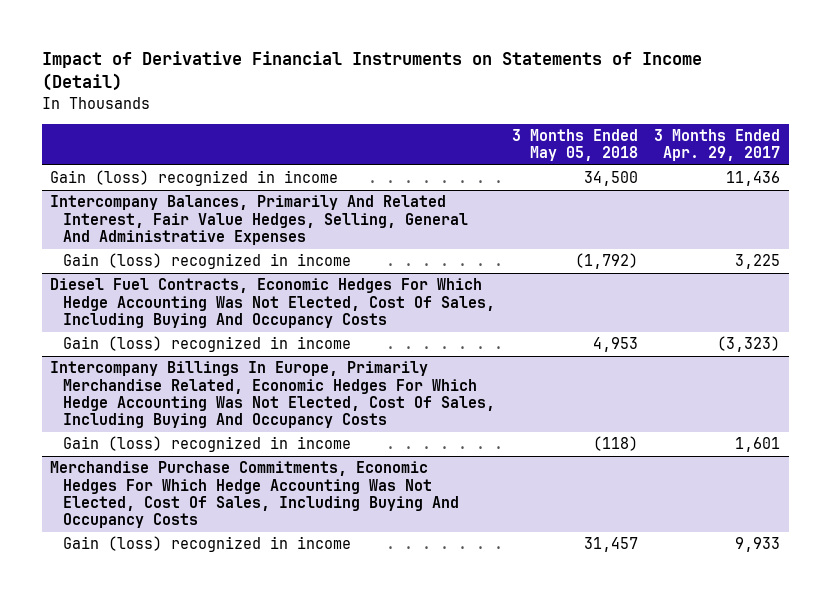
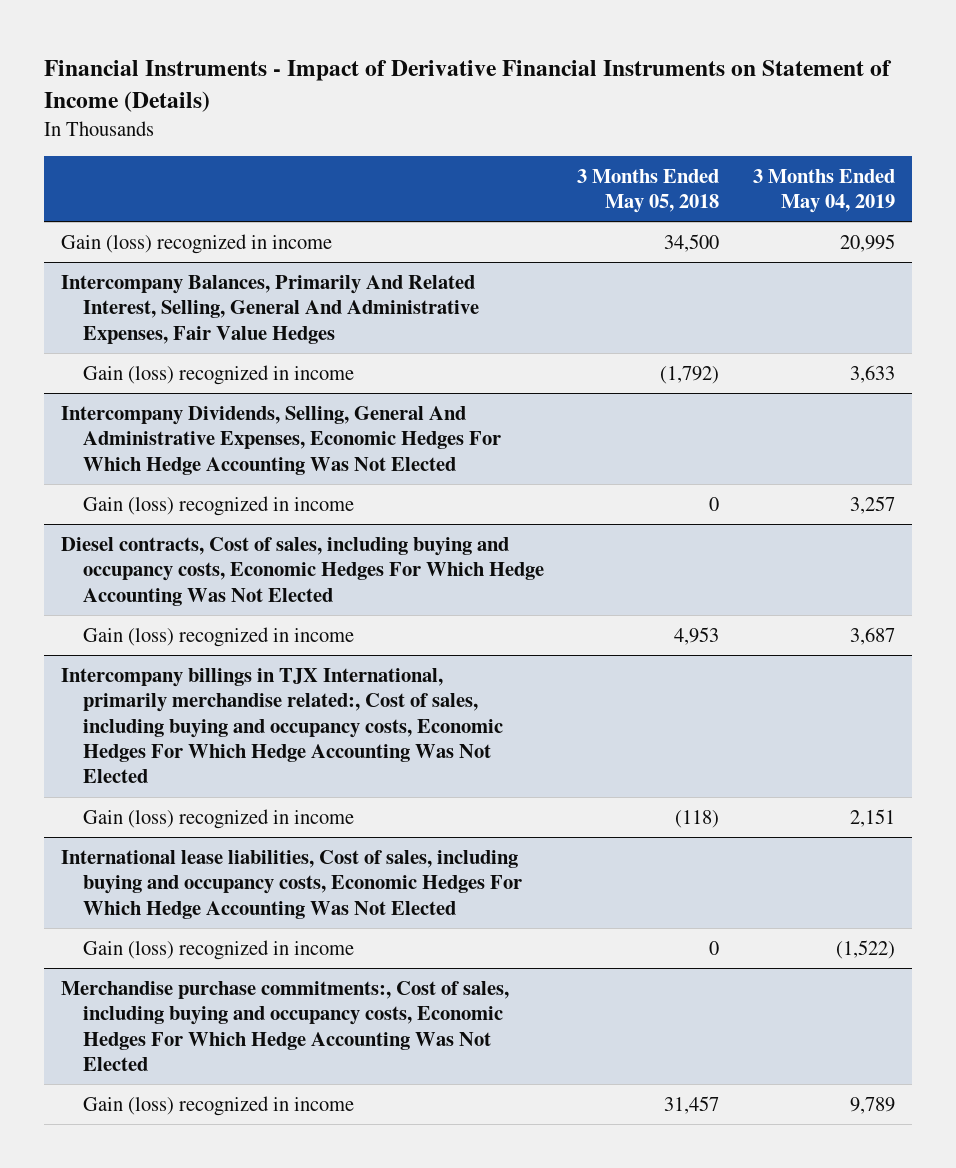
- Impact of Derivative Financial Instruments on Statements of Income (Detail)
+ Financial Instruments - Impact of Derivative Financial Instruments on Statement of Income (Details)
- | 3 Months Ended May 05, 2018 | 3 Months Ended Apr. 29, 2017
+ | 3 Months Ended May 05, 2018 | 3 Months Ended May 04, 2019
- Intercompany Balances, Primarily And Related Interest, Fair Value Hedges, Selling, General And Administrative Expenses
+ Intercompany Balances, Primarily And Related Interest, Selling, General And Administrative Expenses, Fair Value Hedges
- Diesel Fuel Contracts, Economic Hedges For Which Hedge Accounting Was Not Elected, Cost Of Sales, Including Buying And Occupancy Costs
+ Intercompany Dividends, Selling, General And Administrative Expenses, Economic Hedges For Which Hedge Accounting Was Not Elected
+ Gain (loss) recognized in income | 0 | 3,257
+ Diesel contracts, Cost of sales, including buying and occupancy costs, Economic Hedges For Which Hedge Accounting Was Not Elected
- Intercompany Billings In Europe, Primarily Merchandise Related, Economic Hedges For Which Hedge Accounting Was Not Elected, Cost Of Sales, Including Buying And Occupancy Costs
+ Intercompany billings in TJX International, primarily merchandise related:, Cost of sales, including buying and occupancy costs, Economic Hedges For Which Hedge Accounting Was Not Elected
- Merchandise Purchase Commitments, Economic Hedges For Which Hedge Accounting Was Not Elected, Cost Of Sales, Including Buying And Occupancy Costs
+ International lease liabilities, Cost of sales, including buying and occupancy costs, Economic Hedges For Which Hedge Accounting Was Not Elected
+ Gain (loss) recognized in income | 0 | (1,522)
+ Merchandise purchase commitments:, Cost of sales, including buying and occupancy costs, Economic Hedges For Which Hedge Accounting Was Not Elected

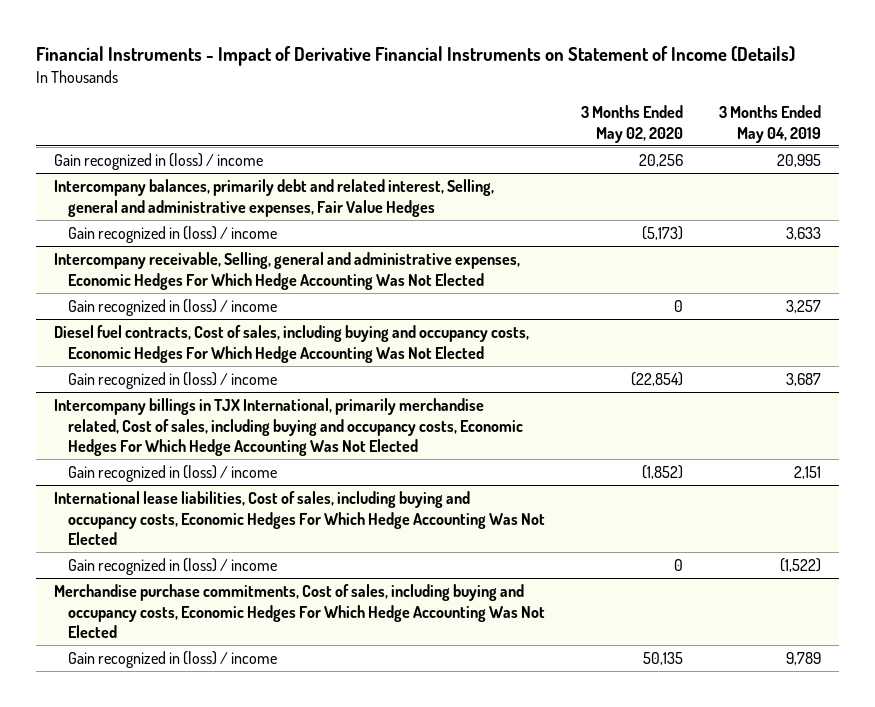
- | 3 Months Ended May 05, 2018 | 3 Months Ended May 04, 2019
+ | 3 Months Ended May 02, 2020 | 3 Months Ended May 04, 2019
- Gain (loss) recognized in income | 34,500 | 20,995
- Intercompany Balances, Primarily And Related Interest, Selling, General And Administrative Expenses, Fair Value Hedges
- Gain (loss) recognized in income | (1,792) | 3,633
- Intercompany Dividends, Selling, General And Administrative Expenses, Economic Hedges For Which Hedge Accounting Was Not Elected
- Gain (loss) recognized in income | 0 | 3,257
- Diesel contracts, Cost of sales, including buying and occupancy costs, Economic Hedges For Which Hedge Accounting Was Not Elected
- Gain (loss) recognized in income | 4,953 | 3,687
- Intercompany billings in TJX International, primarily merchandise related:, Cost of sales, including buying and occupancy costs, Economic Hedges For Which Hedge Accounting Was Not Elected
- Gain (loss) recognized in income | (118) | 2,151
+ Gain recognized in (loss) / income | 20,256 | 20,995
+ Intercompany balances, primarily debt and related interest, Selling, general and administrative expenses, Fair Value Hedges
+ Gain recognized in (loss) / income | (5,173) | 3,633
+ Intercompany receivable, Selling, general and administrative expenses, Economic Hedges For Which Hedge Accounting Was Not Elected
+ Gain recognized in (loss) / income | 0 | 3,257
+ Diesel fuel contracts, Cost of sales, including buying and occupancy costs, Economic Hedges For Which Hedge Accounting Was Not Elected
+ Gain recognized in (loss) / income | (22,854) | 3,687
+ Intercompany billings in TJX International, primarily merchandise related, Cost of sales, including buying and occupancy costs, Economic Hedges For Which Hedge Accounting Was Not Elected
+ Gain recognized in (loss) / income | (1,852) | 2,151
@ International lease liabilities, Cost of sales, including buying and occupancy costs, Economic Hedges For Which Hedge Accounting Was Not Elected
- Gain (loss) recognized in income | 0 | (1,522)
- Merchandise purchase commitments:, Cost of sales, including buying and occupancy costs, Economic Hedges For Which Hedge Accounting Was Not Elected
- Gain (loss) recognized in income | 31,457 | 9,789
@ International lease liabilities, Cost of sales, including buying and occupancy costs, Economic Hedges For Which Hedge Accounting Was Not Elected
+ Gain recognized in (loss) / income | 0 | (1,522)
+ Merchandise purchase commitments, Cost of sales, including buying and occupancy costs, Economic Hedges For Which Hedge Accounting Was Not Elected
+ Gain recognized in (loss) / income | 50,135 | 9,789

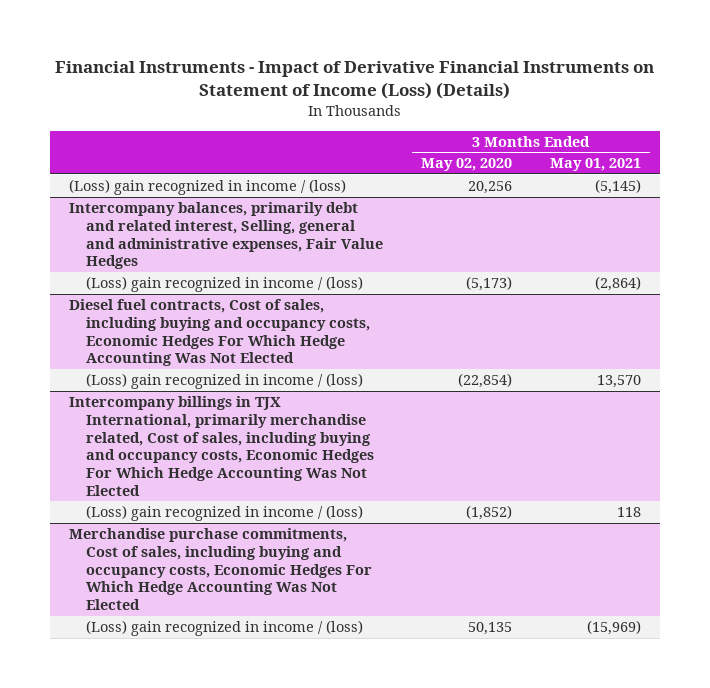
- Financial Instruments - Impact of Derivative Financial Instruments on Statement of Income (Details)
+ Financial Instruments - Impact of Derivative Financial Instruments on Statement of Income (Loss) (Details)
- | 3 Months Ended May 02, 2020 | 3 Months Ended May 04, 2019
+ | 3 Months Ended May 02, 2020 | 3 Months Ended May 01, 2021
- Gain recognized in (loss) / income | 20,256 | 20,995
+ (Loss) gain recognized in income / (loss) | 20,256 | (5,145)
@ Intercompany balances, primarily debt and related interest, Selling, general and administrative expenses, Fair Value Hedges
- Gain recognized in (loss) / income | (5,173) | 3,633
- Intercompany receivable, Selling, general and administrative expenses, Economic Hedges For Which Hedge Accounting Was Not Elected
- Gain recognized in (loss) / income | 0 | 3,257
@ Intercompany balances, primarily debt and related interest, Selling, general and administrative expenses, Fair Value Hedges
+ (Loss) gain recognized in income / (loss) | (5,173) | (2,864)
@ Diesel fuel contracts, Cost of sales, including buying and occupancy costs, Economic Hedges For Which Hedge Accounting Was Not Elected
- Gain recognized in (loss) / income | (22,854) | 3,687
+ (Loss) gain recognized in income / (loss) | (22,854) | 13,570
@ Intercompany billings in TJX International, primarily merchandise related, Cost of sales, including buying and occupancy costs, Economic Hedges For Which Hedge Accounting Was Not Elected
- Gain recognized in (loss) / income | (1,852) | 2,151
- International lease liabilities, Cost of sales, including buying and occupancy costs, Economic Hedges For Which Hedge Accounting Was Not Elected
- Gain recognized in (loss) / income | 0 | (1,522)
@ Intercompany billings in TJX International, primarily merchandise related, Cost of sales, including buying and occupancy costs, Economic Hedges For Which Hedge Accounting Was Not Elected
+ (Loss) gain recognized in income / (loss) | (1,852) | 118
@ Merchandise purchase commitments, Cost of sales, including buying and occupancy costs, Economic Hedges For Which Hedge Accounting Was Not Elected
- Gain recognized in (loss) / income | 50,135 | 9,789
+ (Loss) gain recognized in income / (loss) | 50,135 | (15,969)

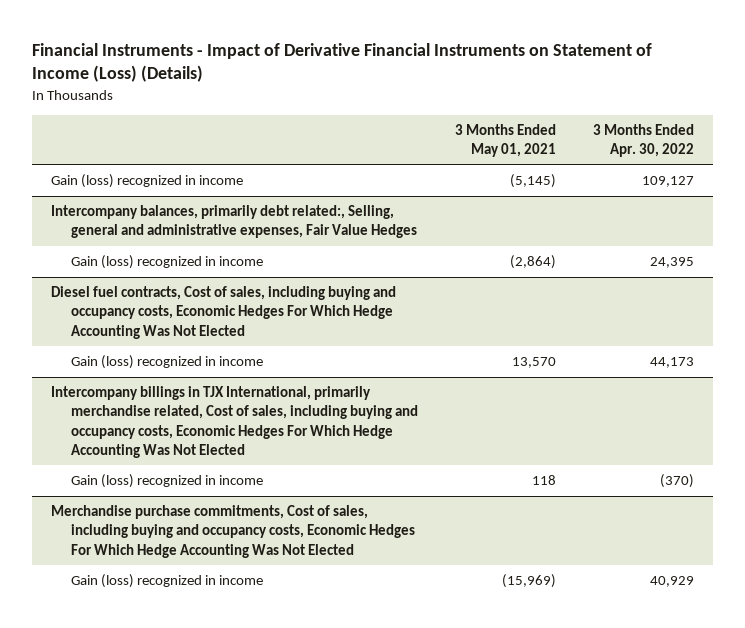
- | 3 Months Ended May 02, 2020 | 3 Months Ended May 01, 2021
+ | 3 Months Ended May 01, 2021 | 3 Months Ended Apr. 30, 2022
- (Loss) gain recognized in income / (loss) | 20,256 | (5,145)
- Intercompany balances, primarily debt and related interest, Selling, general and administrative expenses, Fair Value Hedges
- (Loss) gain recognized in income / (loss) | (5,173) | (2,864)
+ Gain (loss) recognized in income | (5,145) | 109,127
+ Intercompany balances, primarily debt related:, Selling, general and administrative expenses, Fair Value Hedges
+ Gain (loss) recognized in income | (2,864) | 24,395
@ Diesel fuel contracts, Cost of sales, including buying and occupancy costs, Economic Hedges For Which Hedge Accounting Was Not Elected
- (Loss) gain recognized in income / (loss) | (22,854) | 13,570
+ Gain (loss) recognized in income | 13,570 | 44,173
@ Intercompany billings in TJX International, primarily merchandise related, Cost of sales, including buying and occupancy costs, Economic Hedges For Which Hedge Accounting Was Not Elected
- (Loss) gain recognized in income / (loss) | (1,852) | 118
+ Gain (loss) recognized in income | 118 | (370)
@ Merchandise purchase commitments, Cost of sales, including buying and occupancy costs, Economic Hedges For Which Hedge Accounting Was Not Elected
- (Loss) gain recognized in income / (loss) | 50,135 | (15,969)
+ Gain (loss) recognized in income | (15,969) | 40,929

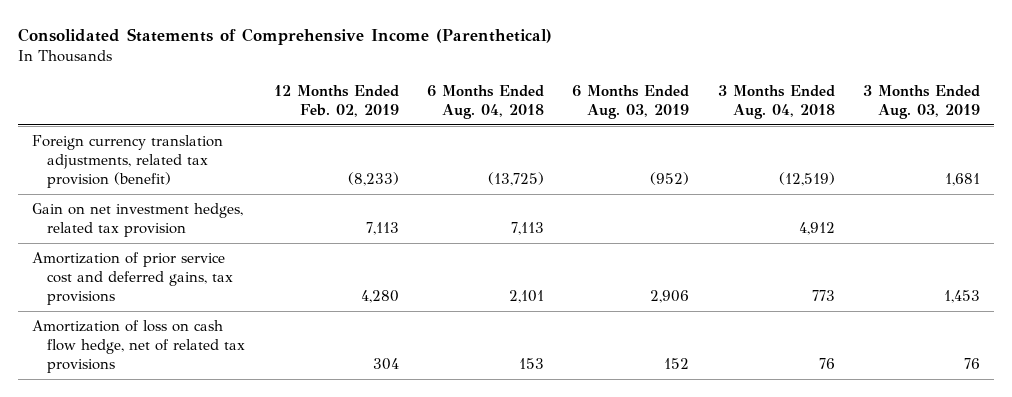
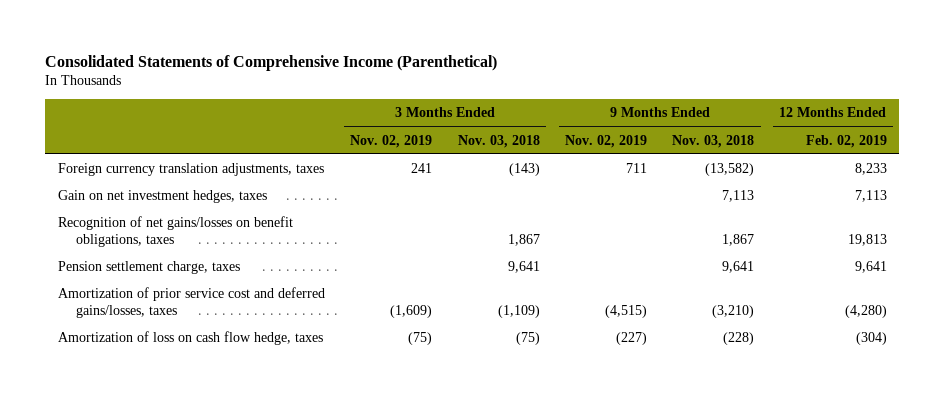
- | 12 Months Ended Feb. 02, 2019 | 6 Months Ended Aug. 04, 2018 | 6 Months Ended Aug. 03, 2019 | 3 Months Ended Aug. 04, 2018 | 3 Months Ended Aug. 03, 2019
+ | 3 Months Ended Nov. 02, 2019 | 3 Months Ended Nov. 03, 2018 | 9 Months Ended Nov. 02, 2019 | 9 Months Ended Nov. 03, 2018 | 12 Months Ended Feb. 02, 2019
- Foreign currency translation adjustments, related tax provision (benefit) | (8,233) | (13,725) | (952) | (12,519) | 1,681
- Gain on net investment hedges, related tax provision | 7,113 | 7,113 | | 4,912 |
- Amortization of prior service cost and deferred gains, tax provisions | 4,280 | 2,101 | 2,906 | 773 | 1,453
- Amortization of loss on cash flow hedge, net of related tax provisions | 304 | 153 | 152 | 76 | 76
+ Foreign currency translation adjustments, taxes | 241 | (143) | 711 | (13,582) | 8,233
+ Gain on net investment hedges, taxes | | | | 7,113 | 7,113
+ Recognition of net gains/losses on benefit obligations, taxes | | 1,867 | | 1,867 | 19,813
+ Pension settlement charge, taxes | | 9,641 | | 9,641 | 9,641
+ Amortization of prior service cost and deferred gains/losses, taxes | (1,609) | (1,109) | (4,515) | (3,210) | (4,280)
+ Amortization of loss on cash flow hedge, taxes | (75) | (75) | (227) | (228) | (304)

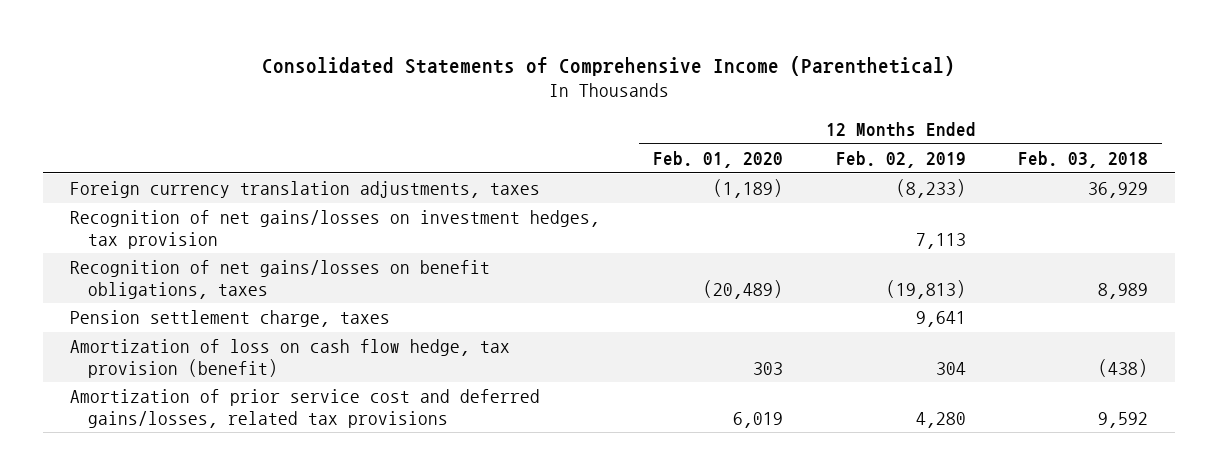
- | 3 Months Ended Nov. 02, 2019 | 3 Months Ended Nov. 03, 2018 | 9 Months Ended Nov. 02, 2019 | 9 Months Ended Nov. 03, 2018 | 12 Months Ended Feb. 02, 2019
+ | 12 Months Ended Feb. 01, 2020 | 12 Months Ended Feb. 02, 2019 | 12 Months Ended Feb. 03, 2018
- Foreign currency translation adjustments, taxes | 241 | (143) | 711 | (13,582) | 8,233
- Gain on net investment hedges, taxes | | | | 7,113 | 7,113
- Recognition of net gains/losses on benefit obligations, taxes | | 1,867 | | 1,867 | 19,813
+ Foreign currency translation adjustments, taxes | (1,189) | (8,233) | 36,929
+ Recognition of net gains/losses on investment hedges, tax provision | | 7,113 |
+ Recognition of net gains/losses on benefit obligations, taxes | (20,489) | (19,813) | 8,989
- Amortization of prior service cost and deferred gains/losses, taxes | (1,609) | (1,109) | (4,515) | (3,210) | (4,280)
- Amortization of loss on cash flow hedge, taxes | (75) | (75) | (227) | (228) | (304)
+ Amortization of loss on cash flow hedge, tax provision (benefit) | 303 | 304 | (438)
+ Amortization of prior service cost and deferred gains/losses, related tax provisions | 6,019 | 4,280 | 9,592

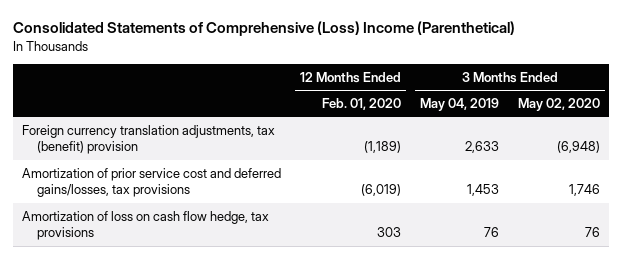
- Consolidated Statements of Comprehensive Income (Parenthetical)
+ Consolidated Statements of Comprehensive (Loss) Income (Parenthetical)
- | 12 Months Ended Feb. 01, 2020 | 12 Months Ended Feb. 02, 2019 | 12 Months Ended Feb. 03, 2018
+ | 12 Months Ended Feb. 01, 2020 | 3 Months Ended May 04, 2019 | 3 Months Ended May 02, 2020
- Foreign currency translation adjustments, taxes | (1,189) | (8,233) | 36,929
- Recognition of net gains/losses on investment hedges, tax provision | | 7,113 |
- Recognition of net gains/losses on benefit obligations, taxes | (20,489) | (19,813) | 8,989
- Pension settlement charge, taxes | | 9,641 |
- Amortization of loss on cash flow hedge, tax provision (benefit) | 303 | 304 | (438)
- Amortization of prior service cost and deferred gains/losses, related tax provisions | 6,019 | 4,280 | 9,592
+ Foreign currency translation adjustments, tax (benefit) provision | (1,189) | 2,633 | (6,948)
+ Amortization of prior service cost and deferred gains/losses, tax provisions | (6,019) | 1,453 | 1,746
+ Amortization of loss on cash flow hedge, tax provisions | 303 | 76 | 76

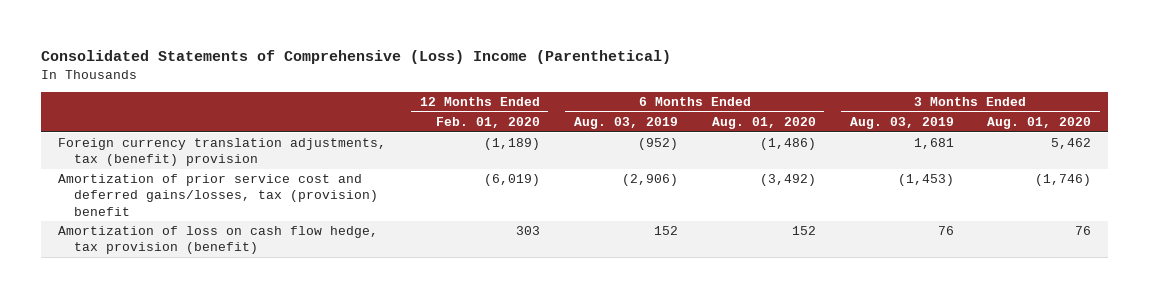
- | 12 Months Ended Feb. 01, 2020 | 3 Months Ended May 04, 2019 | 3 Months Ended May 02, 2020
+ | 12 Months Ended Feb. 01, 2020 | 6 Months Ended Aug. 03, 2019 | 6 Months Ended Aug. 01, 2020 | 3 Months Ended Aug. 03, 2019 | 3 Months Ended Aug. 01, 2020
- Amortization of prior service cost and deferred gains/losses, tax provisions | (6,019) | 1,453 | 1,746
- Amortization of loss on cash flow hedge, tax provisions | 303 | 76 | 76
+ Amortization of prior service cost and deferred gains/losses, tax (provision) benefit | (6,019) | (2,906) | (3,492) | (1,453) | (1,746)
+ Amortization of loss on cash flow hedge, tax provision (benefit) | 303 | 152 | 152 | 76 | 76

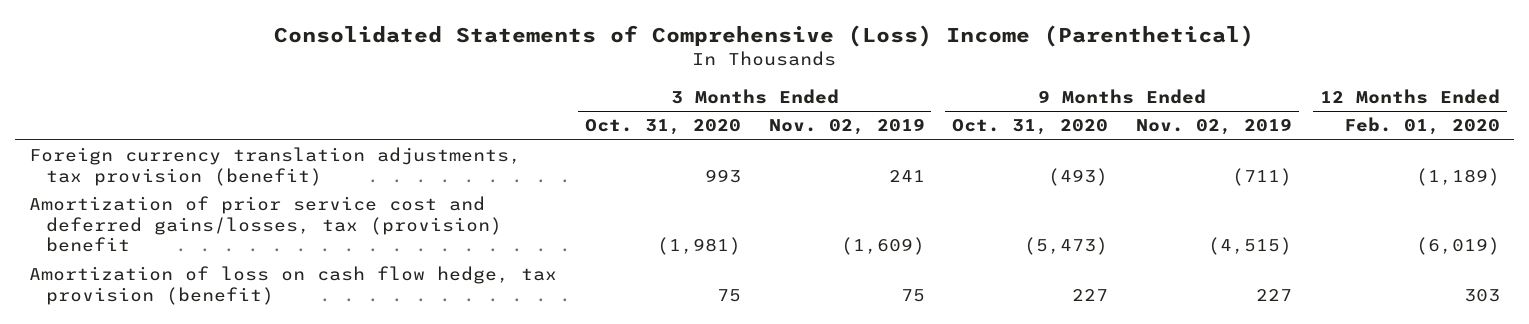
- | 12 Months Ended Feb. 01, 2020 | 6 Months Ended Aug. 03, 2019 | 6 Months Ended Aug. 01, 2020 | 3 Months Ended Aug. 03, 2019 | 3 Months Ended Aug. 01, 2020
+ | 3 Months Ended Oct. 31, 2020 | 3 Months Ended Nov. 02, 2019 | 9 Months Ended Oct. 31, 2020 | 9 Months Ended Nov. 02, 2019 | 12 Months Ended Feb. 01, 2020
- Foreign currency translation adjustments, tax (benefit) provision | (1,189) | (952) | (1,486) | 1,681 | 5,462
+ Foreign currency translation adjustments, tax provision (benefit) | 993 | 241 | (493) | (711) | (1,189)

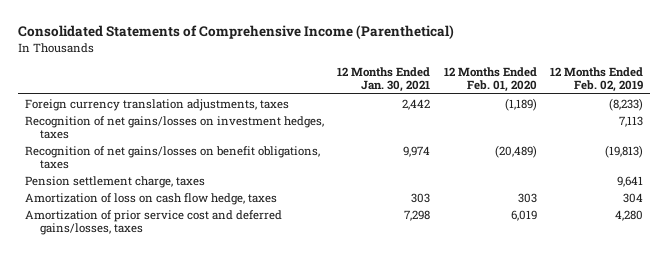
- Consolidated Statements of Comprehensive (Loss) Income (Parenthetical)
+ Consolidated Statements of Comprehensive Income (Parenthetical)
- | 3 Months Ended Oct. 31, 2020 | 3 Months Ended Nov. 02, 2019 | 9 Months Ended Oct. 31, 2020 | 9 Months Ended Nov. 02, 2019 | 12 Months Ended Feb. 01, 2020
+ | 12 Months Ended Jan. 30, 2021 | 12 Months Ended Feb. 01, 2020 | 12 Months Ended Feb. 02, 2019
- Foreign currency translation adjustments, tax provision (benefit) | 993 | 241 | (493) | (711) | (1,189)
- Amortization of prior service cost and deferred gains/losses, tax (provision) benefit | (1,981) | (1,609) | (5,473) | (4,515) | (6,019)
- Amortization of loss on cash flow hedge, tax provision (benefit) | 75 | 75 | 227 | 227 | 303
+ Foreign currency translation adjustments, taxes | 2,442 | (1,189) | (8,233)
+ Recognition of net gains/losses on investment hedges, taxes | | | 7,113
+ Recognition of net gains/losses on benefit obligations, taxes | 9,974 | (20,489) | (19,813)
+ Pension settlement charge, taxes | | | 9,641
+ Amortization of loss on cash flow hedge, taxes | 303 | 303 | 304
+ Amortization of prior service cost and deferred gains/losses, taxes | 7,298 | 6,019 | 4,280

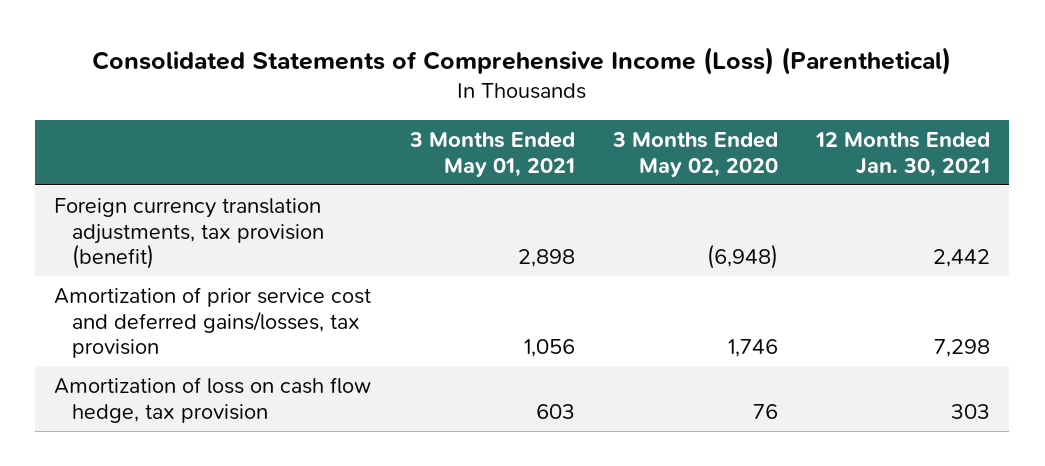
- Consolidated Statements of Comprehensive Income (Parenthetical)
+ Consolidated Statements of Comprehensive Income (Loss) (Parenthetical)
- | 12 Months Ended Jan. 30, 2021 | 12 Months Ended Feb. 01, 2020 | 12 Months Ended Feb. 02, 2019
+ | 3 Months Ended May 01, 2021 | 3 Months Ended May 02, 2020 | 12 Months Ended Jan. 30, 2021
- Foreign currency translation adjustments, taxes | 2,442 | (1,189) | (8,233)
- Recognition of net gains/losses on investment hedges, taxes | | | 7,113
- Recognition of net gains/losses on benefit obligations, taxes | 9,974 | (20,489) | (19,813)
- Pension settlement charge, taxes | | | 9,641
- Amortization of loss on cash flow hedge, taxes | 303 | 303 | 304
- Amortization of prior service cost and deferred gains/losses, taxes | 7,298 | 6,019 | 4,280
+ Foreign currency translation adjustments, tax provision (benefit) | 2,898 | (6,948) | 2,442
+ Amortization of prior service cost and deferred gains/losses, tax provision | 1,056 | 1,746 | 7,298
+ Amortization of loss on cash flow hedge, tax provision | 603 | 76 | 303

